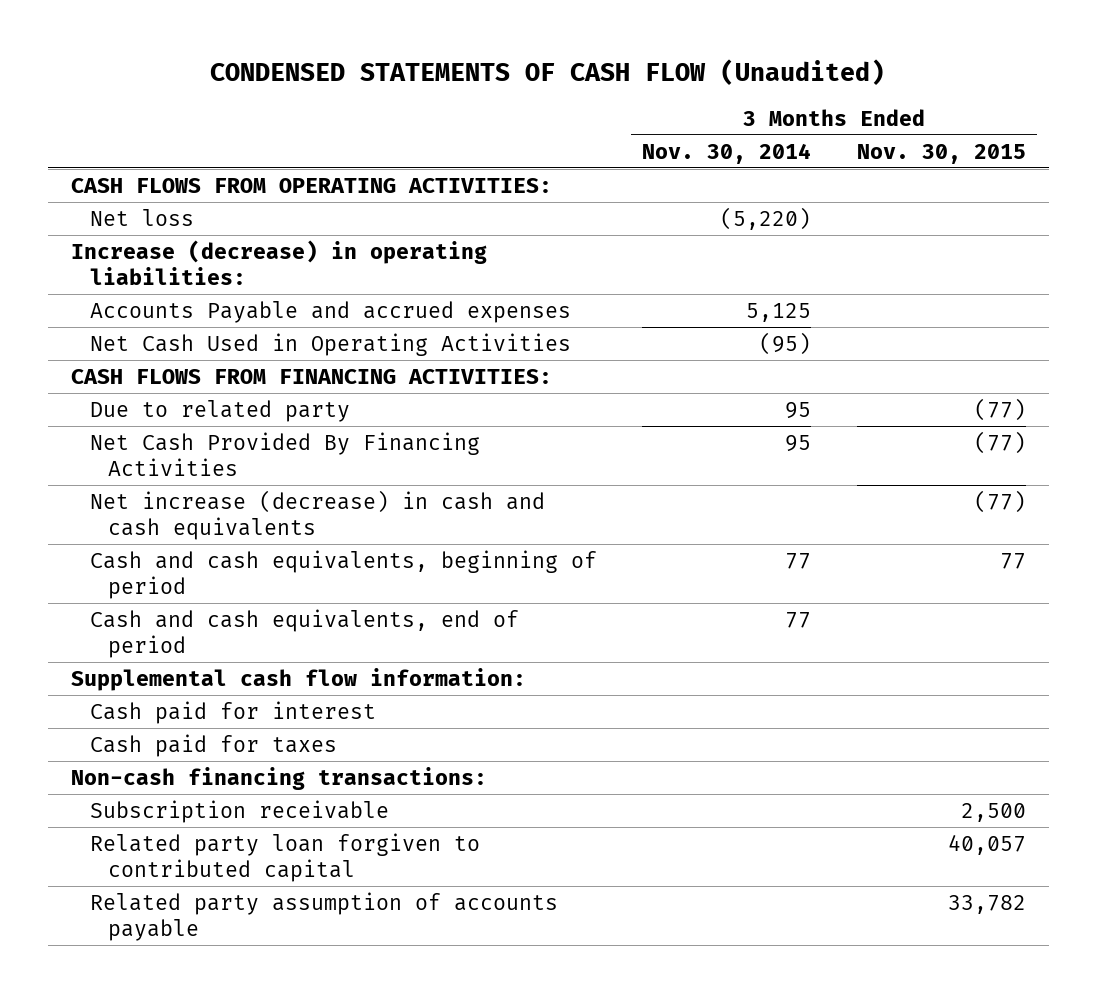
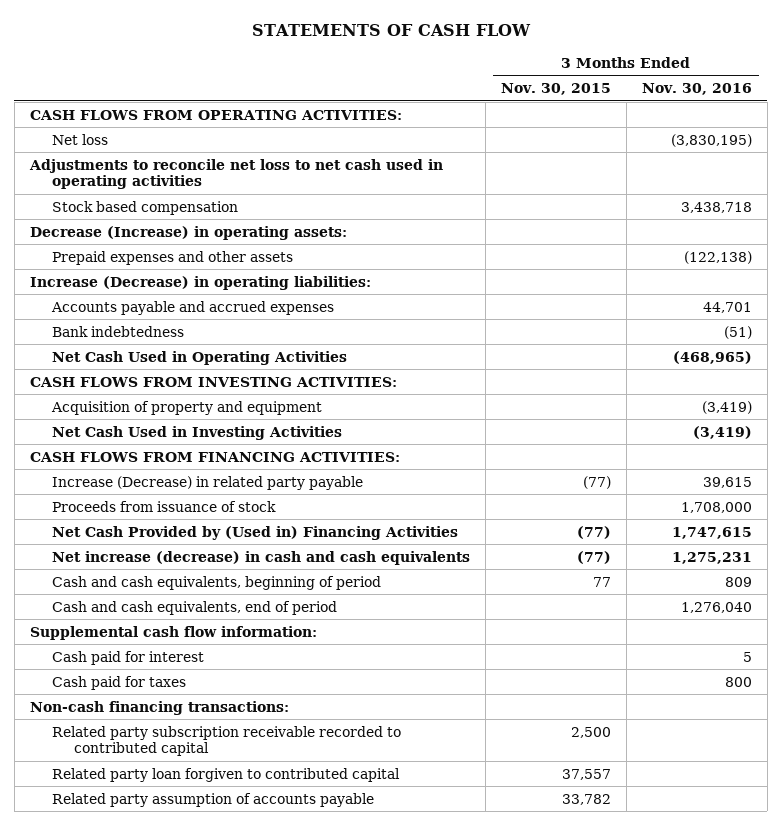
- CONDENSED STATEMENTS OF CASH FLOW (Unaudited)
+ STATEMENTS OF CASH FLOW
- | 3 Months Ended Nov. 30, 2014 | 3 Months Ended Nov. 30, 2015
+ | 3 Months Ended Nov. 30, 2015 | 3 Months Ended Nov. 30, 2016
- Increase (decrease) in operating liabilities:
- Accounts Payable and accrued expenses | 5,125 |
+ Adjustments to reconcile net loss to net cash used in operating activities
+ Stock based compensation | | 3,438,718
+ Decrease (Increase) in operating assets:
+ Prepaid expenses and other assets | | (122,138)
+ Increase (Decrease) in operating liabilities:
+ Accounts payable and accrued expenses | | 44,701
+ Bank indebtedness | | (51)
+ CASH FLOWS FROM INVESTING ACTIVITIES:
+ Acquisition of property and equipment | | (3,419)
+ Net Cash Used in Investing Activities | | (3,419)
- Due to related party | 95 | (77)
- Net Cash Provided By Financing Activities | 95 | (77)
+ Increase (Decrease) in related party payable | (77) | 39,615
+ Proceeds from issuance of stock | | 1,708,000
+ Net Cash Provided by (Used in) Financing Activities | (77) | 1,747,615
- Subscription receivable | | 2,500
- Related party loan forgiven to contributed capital | | 40,057
+ Related party subscription receivable recorded to contributed capital | 2,500 |
+ Related party loan forgiven to contributed capital | 37,557 |

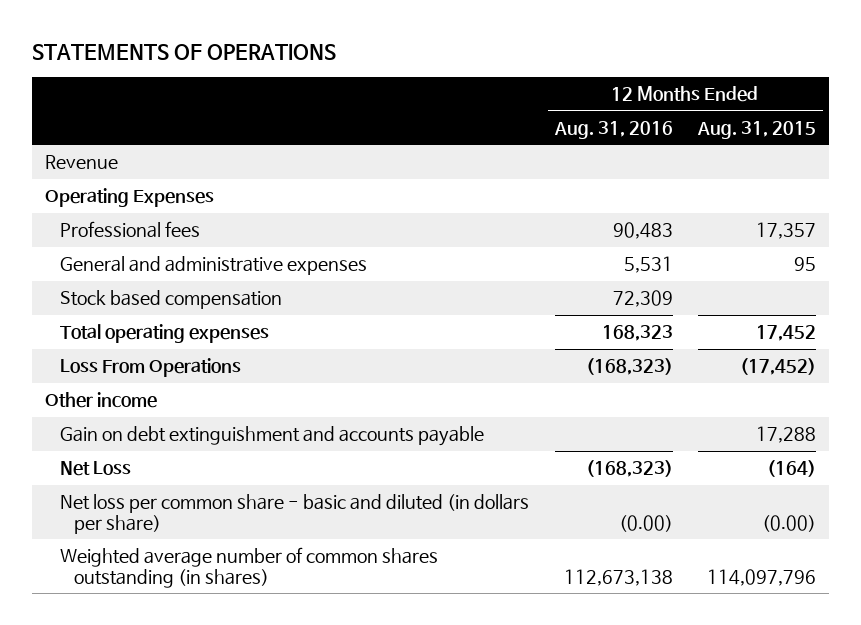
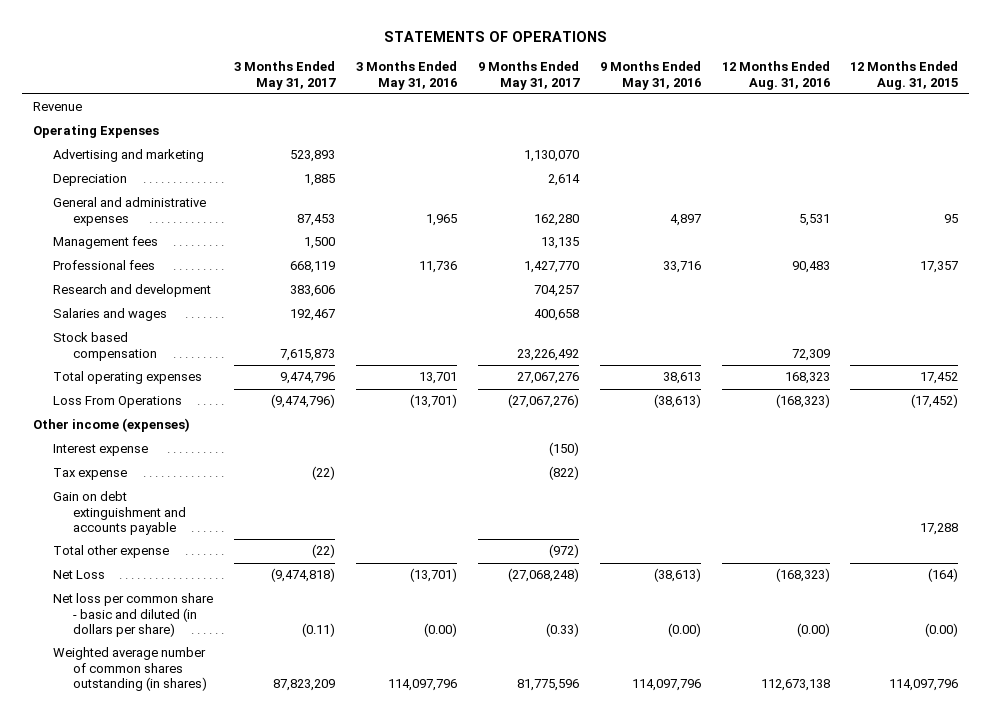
- | 12 Months Ended Aug. 31, 2016 | 12 Months Ended Aug. 31, 2015
+ | 3 Months Ended May 31, 2017 | 3 Months Ended May 31, 2016 | 9 Months Ended May 31, 2017 | 9 Months Ended May 31, 2016 | 12 Months Ended Aug. 31, 2016 | 12 Months Ended Aug. 31, 2015
+ Advertising and marketing | 523,893 | | 1,130,070 | | |
+ Depreciation | 1,885 | | 2,614 | | |
+ Management fees | 1,500 | | 13,135 | | |
moved down: Professional fees | 668,119 | 11,736 | 1,427,770 | 33,716 | 90,483 | 17,357
+ Research and development | 383,606 | | 704,257 | | |
+ Salaries and wages | 192,467 | | 400,658 | | |
- Other income
+ Other income (expenses)
+ Interest expense | | | (150) | | |
+ Tax expense | (22) | | (822) | | |
+ Total other expense | (22) | | (972) | | |

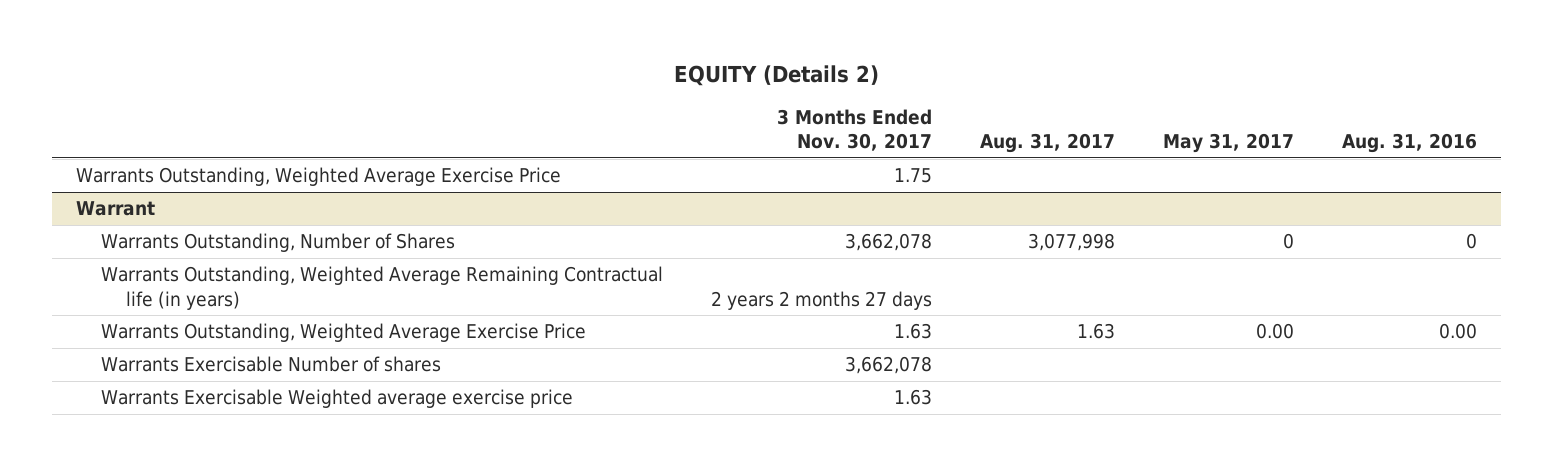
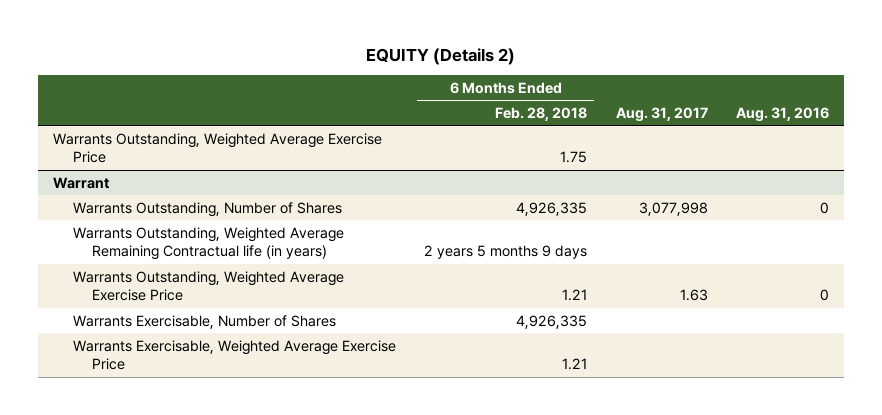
- | 3 Months Ended Nov. 30, 2017 | Aug. 31, 2017 | May 31, 2017 | Aug. 31, 2016
+ | 6 Months Ended Feb. 28, 2018 | Aug. 31, 2017 | Aug. 31, 2016
@ Warrant
- Warrants Outstanding, Weighted Average Exercise Price | 1.63 | 1.63 | 0.00 | 0.00
- Warrants Exercisable Number of shares | 3,662,078 | | |
- Warrants Exercisable Weighted average exercise price | 1.63 | | |
+ Warrants Outstanding, Weighted Average Exercise Price | 1.21 | 1.63 | 0
+ Warrants Exercisable, Number of Shares | 4,926,335 | |
+ Warrants Exercisable, Weighted Average Exercise Price | 1.21 | |

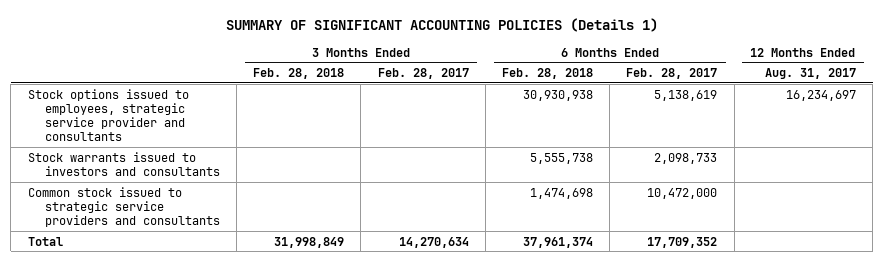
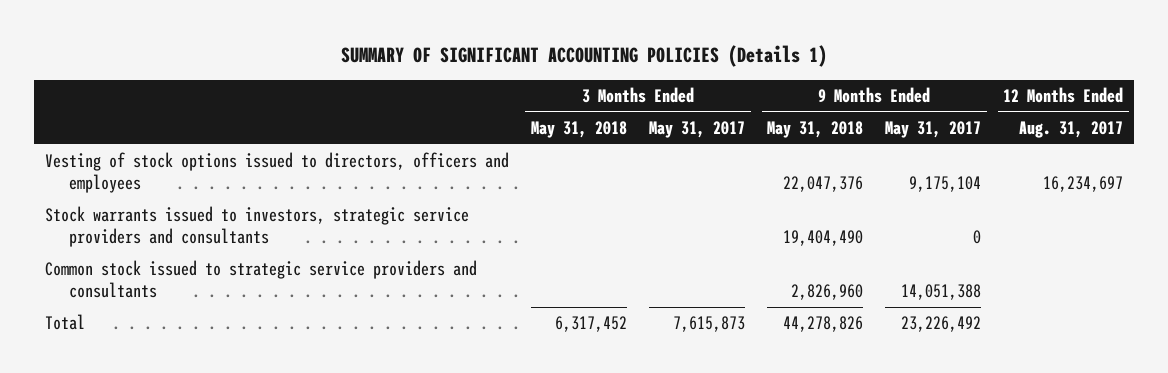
- | 3 Months Ended Feb. 28, 2018 | 3 Months Ended Feb. 28, 2017 | 6 Months Ended Feb. 28, 2018 | 6 Months Ended Feb. 28, 2017 | 12 Months Ended Aug. 31, 2017
+ | 3 Months Ended May 31, 2018 | 3 Months Ended May 31, 2017 | 9 Months Ended May 31, 2018 | 9 Months Ended May 31, 2017 | 12 Months Ended Aug. 31, 2017
- Stock options issued to employees, strategic service provider and consultants | | | 30,930,938 | 5,138,619 | 16,234,697
- Stock warrants issued to investors and consultants | | | 5,555,738 | 2,098,733 |
+ Vesting of stock options issued to directors, officers and employees | | | 22,047,376 | 9,175,104 | 16,234,697
+ Stock warrants issued to investors, strategic service providers and consultants | | | 19,404,490 | 0 |

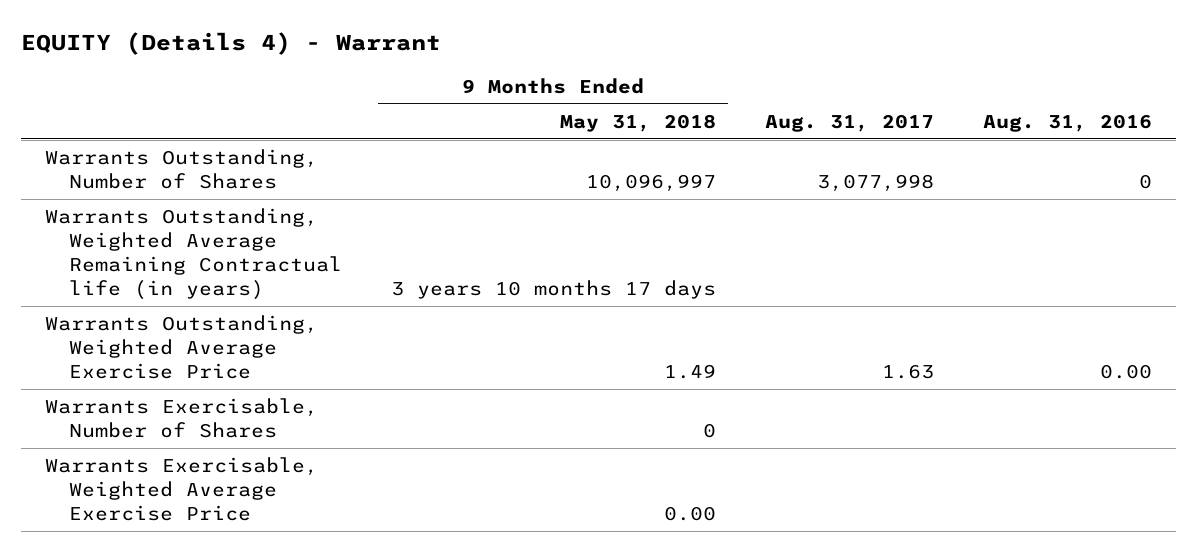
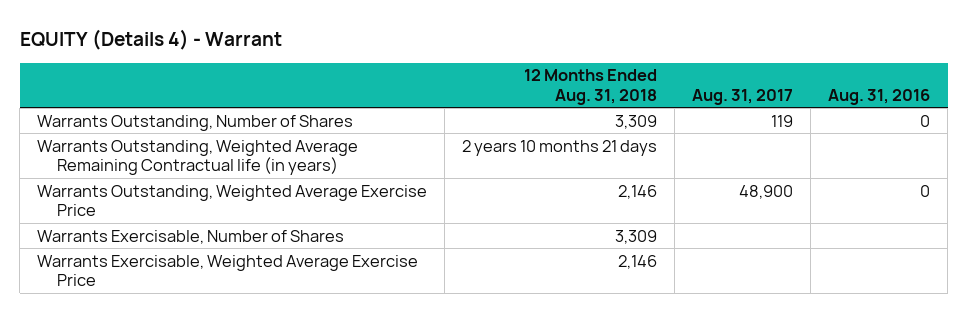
- | 9 Months Ended May 31, 2018 | Aug. 31, 2017 | Aug. 31, 2016
+ | 12 Months Ended Aug. 31, 2018 | Aug. 31, 2017 | Aug. 31, 2016
- Warrants Outstanding, Number of Shares | 10,096,997 | 3,077,998 | 0
+ Warrants Outstanding, Number of Shares | 3,309 | 119 | 0
- Warrants Outstanding, Weighted Average Exercise Price | 1.49 | 1.63 | 0.00
+ Warrants Outstanding, Weighted Average Exercise Price | 2,146 | 48,900 | 0

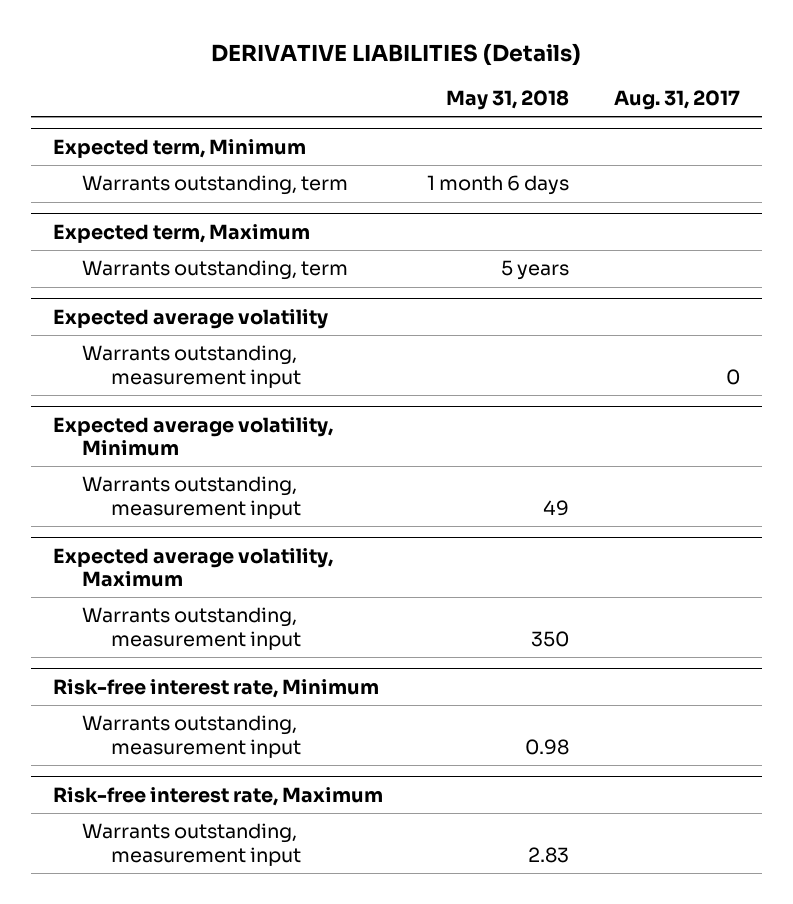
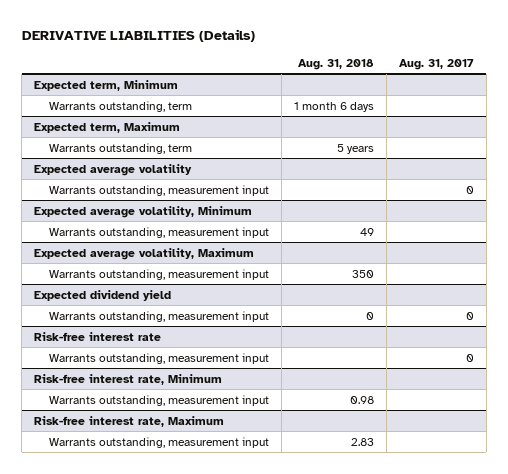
- | May 31, 2018 | Aug. 31, 2017
+ | Aug. 31, 2018 | Aug. 31, 2017
+ Expected dividend yield
+ Warrants outstanding, measurement input | 0 | 0
+ Risk-free interest rate
+ Warrants outstanding, measurement input | | 0

